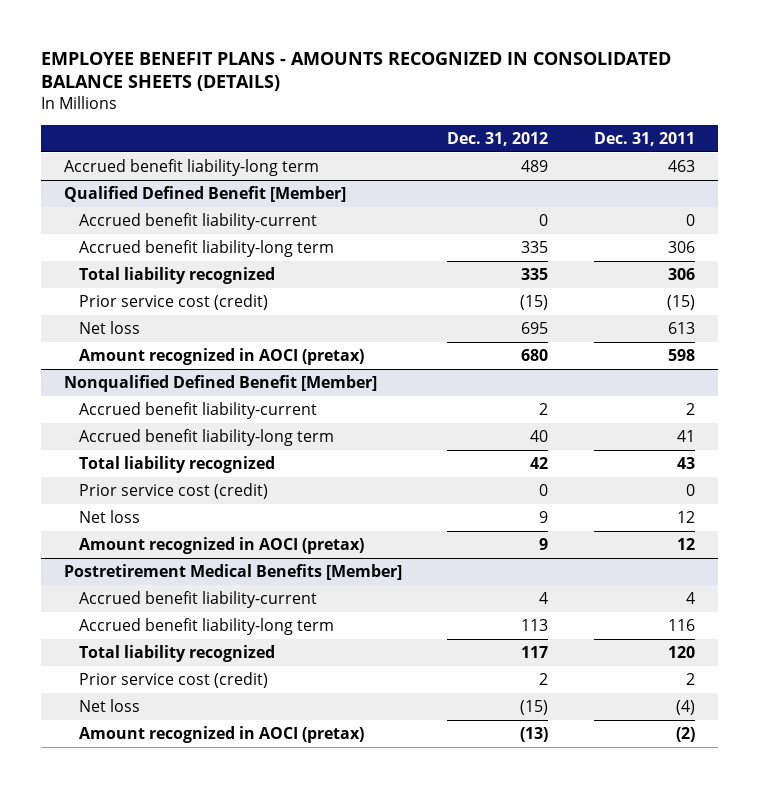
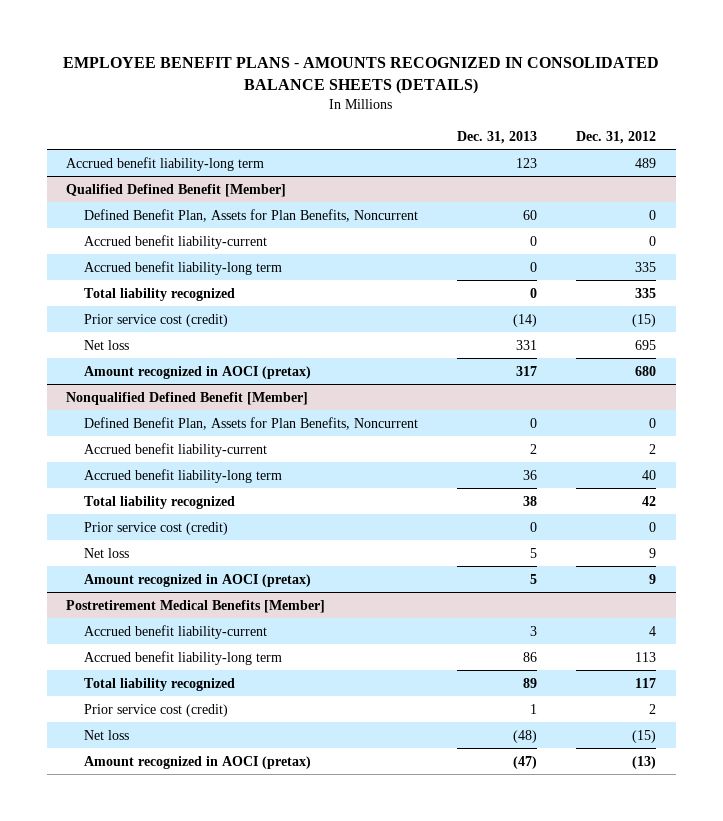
- | Dec. 31, 2012 | Dec. 31, 2011
+ | Dec. 31, 2013 | Dec. 31, 2012
@ Qualified Defined Benefit [Member]
+ Defined Benefit Plan, Assets for Plan Benefits, Noncurrent | 60 | 0
@ Nonqualified Defined Benefit [Member]
+ Defined Benefit Plan, Assets for Plan Benefits, Noncurrent | 0 | 0

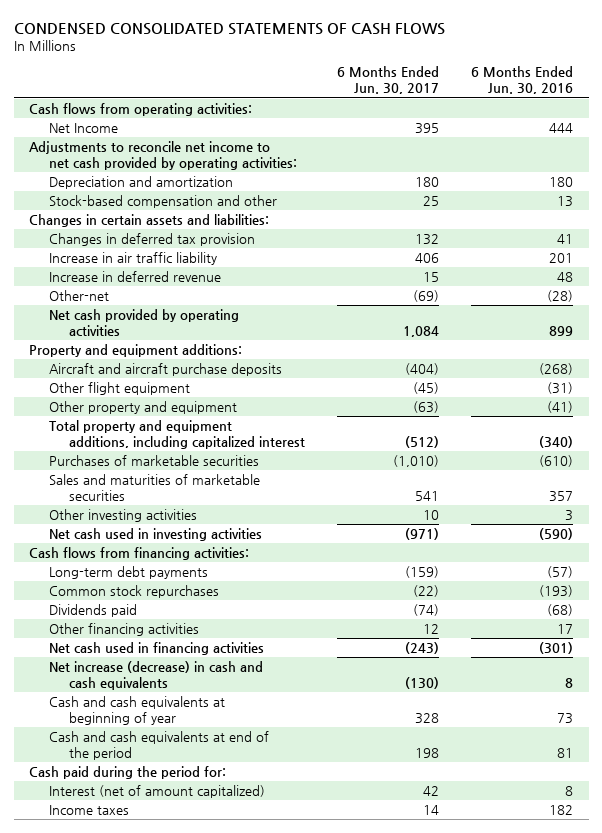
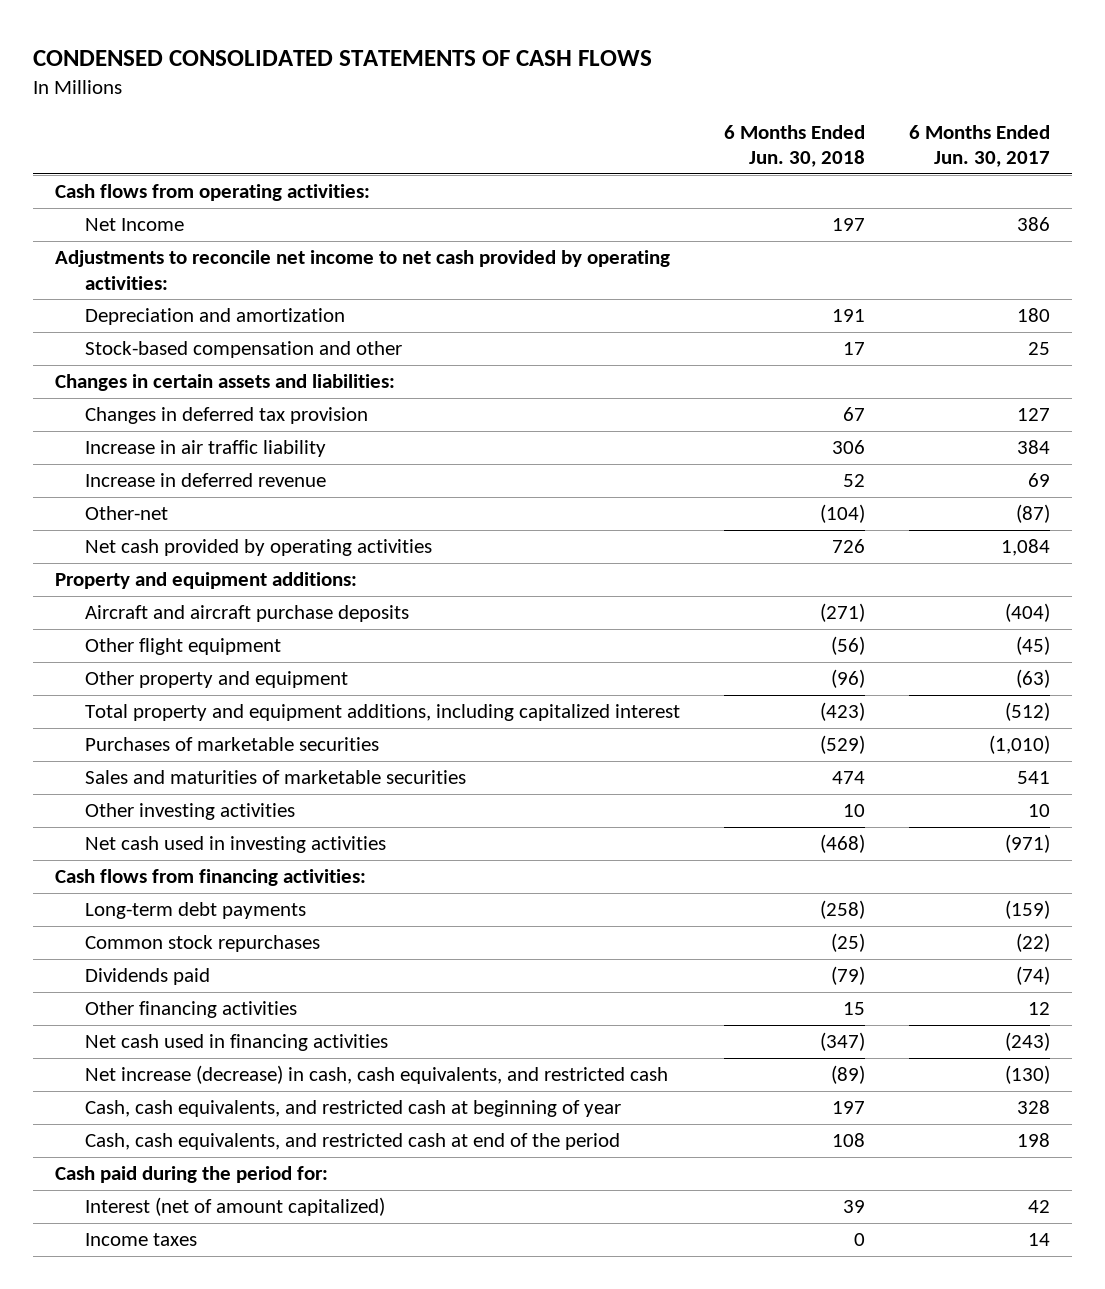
- | 6 Months Ended Jun. 30, 2017 | 6 Months Ended Jun. 30, 2016
+ | 6 Months Ended Jun. 30, 2018 | 6 Months Ended Jun. 30, 2017
- Net Income | 395 | 444
+ Net Income | 197 | 386
- Changes in deferred tax provision | 132 | 41
- Increase in air traffic liability | 406 | 201
- Increase in deferred revenue | 15 | 48
- Other-net | (69) | (28)
+ Changes in deferred tax provision | 67 | 127
+ Increase in air traffic liability | 306 | 384
+ Increase in deferred revenue | 52 | 69
+ Other-net | (104) | (87)
- Net increase (decrease) in cash and cash equivalents | (130) | 8
- Cash and cash equivalents at beginning of year | 328 | 73
- Cash and cash equivalents at end of the period | 198 | 81
+ Net increase (decrease) in cash, cash equivalents, and restricted cash | (89) | (130)
+ Cash, cash equivalents, and restricted cash at beginning of year | 197 | 328
+ Cash, cash equivalents, and restricted cash at end of the period | 108 | 198

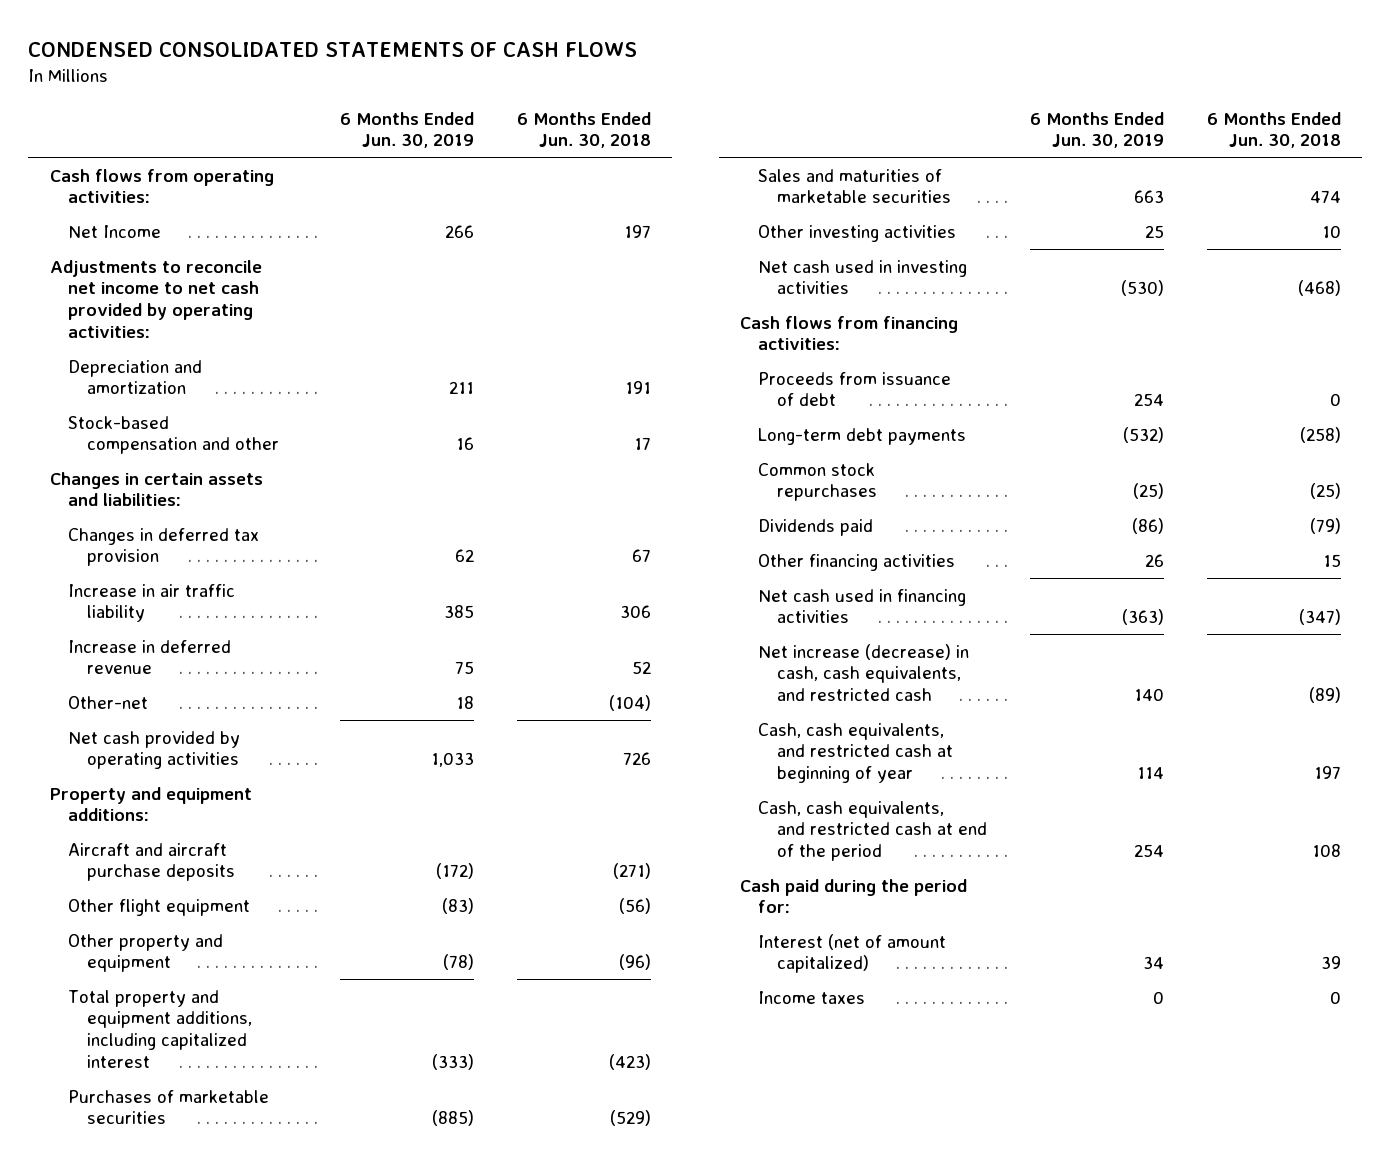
- | 6 Months Ended Jun. 30, 2018 | 6 Months Ended Jun. 30, 2017
+ | 6 Months Ended Jun. 30, 2019 | 6 Months Ended Jun. 30, 2018
+ Proceeds from issuance of debt | 254 | 0

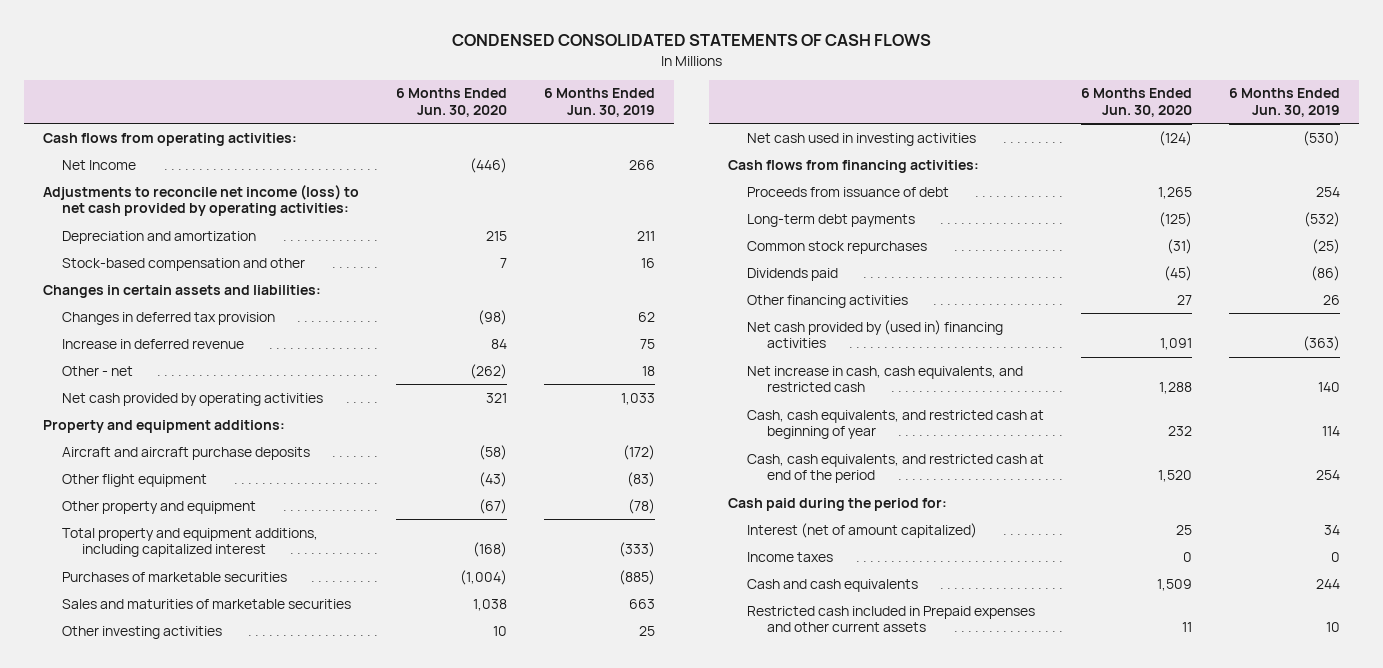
- | 6 Months Ended Jun. 30, 2019 | 6 Months Ended Jun. 30, 2018
+ | 6 Months Ended Jun. 30, 2020 | 6 Months Ended Jun. 30, 2019
- Adjustments to reconcile net income to net cash provided by operating activities:
+ Adjustments to reconcile net income (loss) to net cash provided by operating activities:
- Increase in air traffic liability | 385 | 306
- Other-net | 18 | (104)
+ Other - net | (262) | 18
- Net cash used in financing activities | (363) | (347)
- Net increase (decrease) in cash, cash equivalents, and restricted cash | 140 | (89)
+ Net cash provided by (used in) financing activities | 1,091 | (363)
+ Net increase in cash, cash equivalents, and restricted cash | 1,288 | 140
+ Cash and cash equivalents | 1,509 | 244
+ Restricted cash included in Prepaid expenses and other current assets | 11 | 10

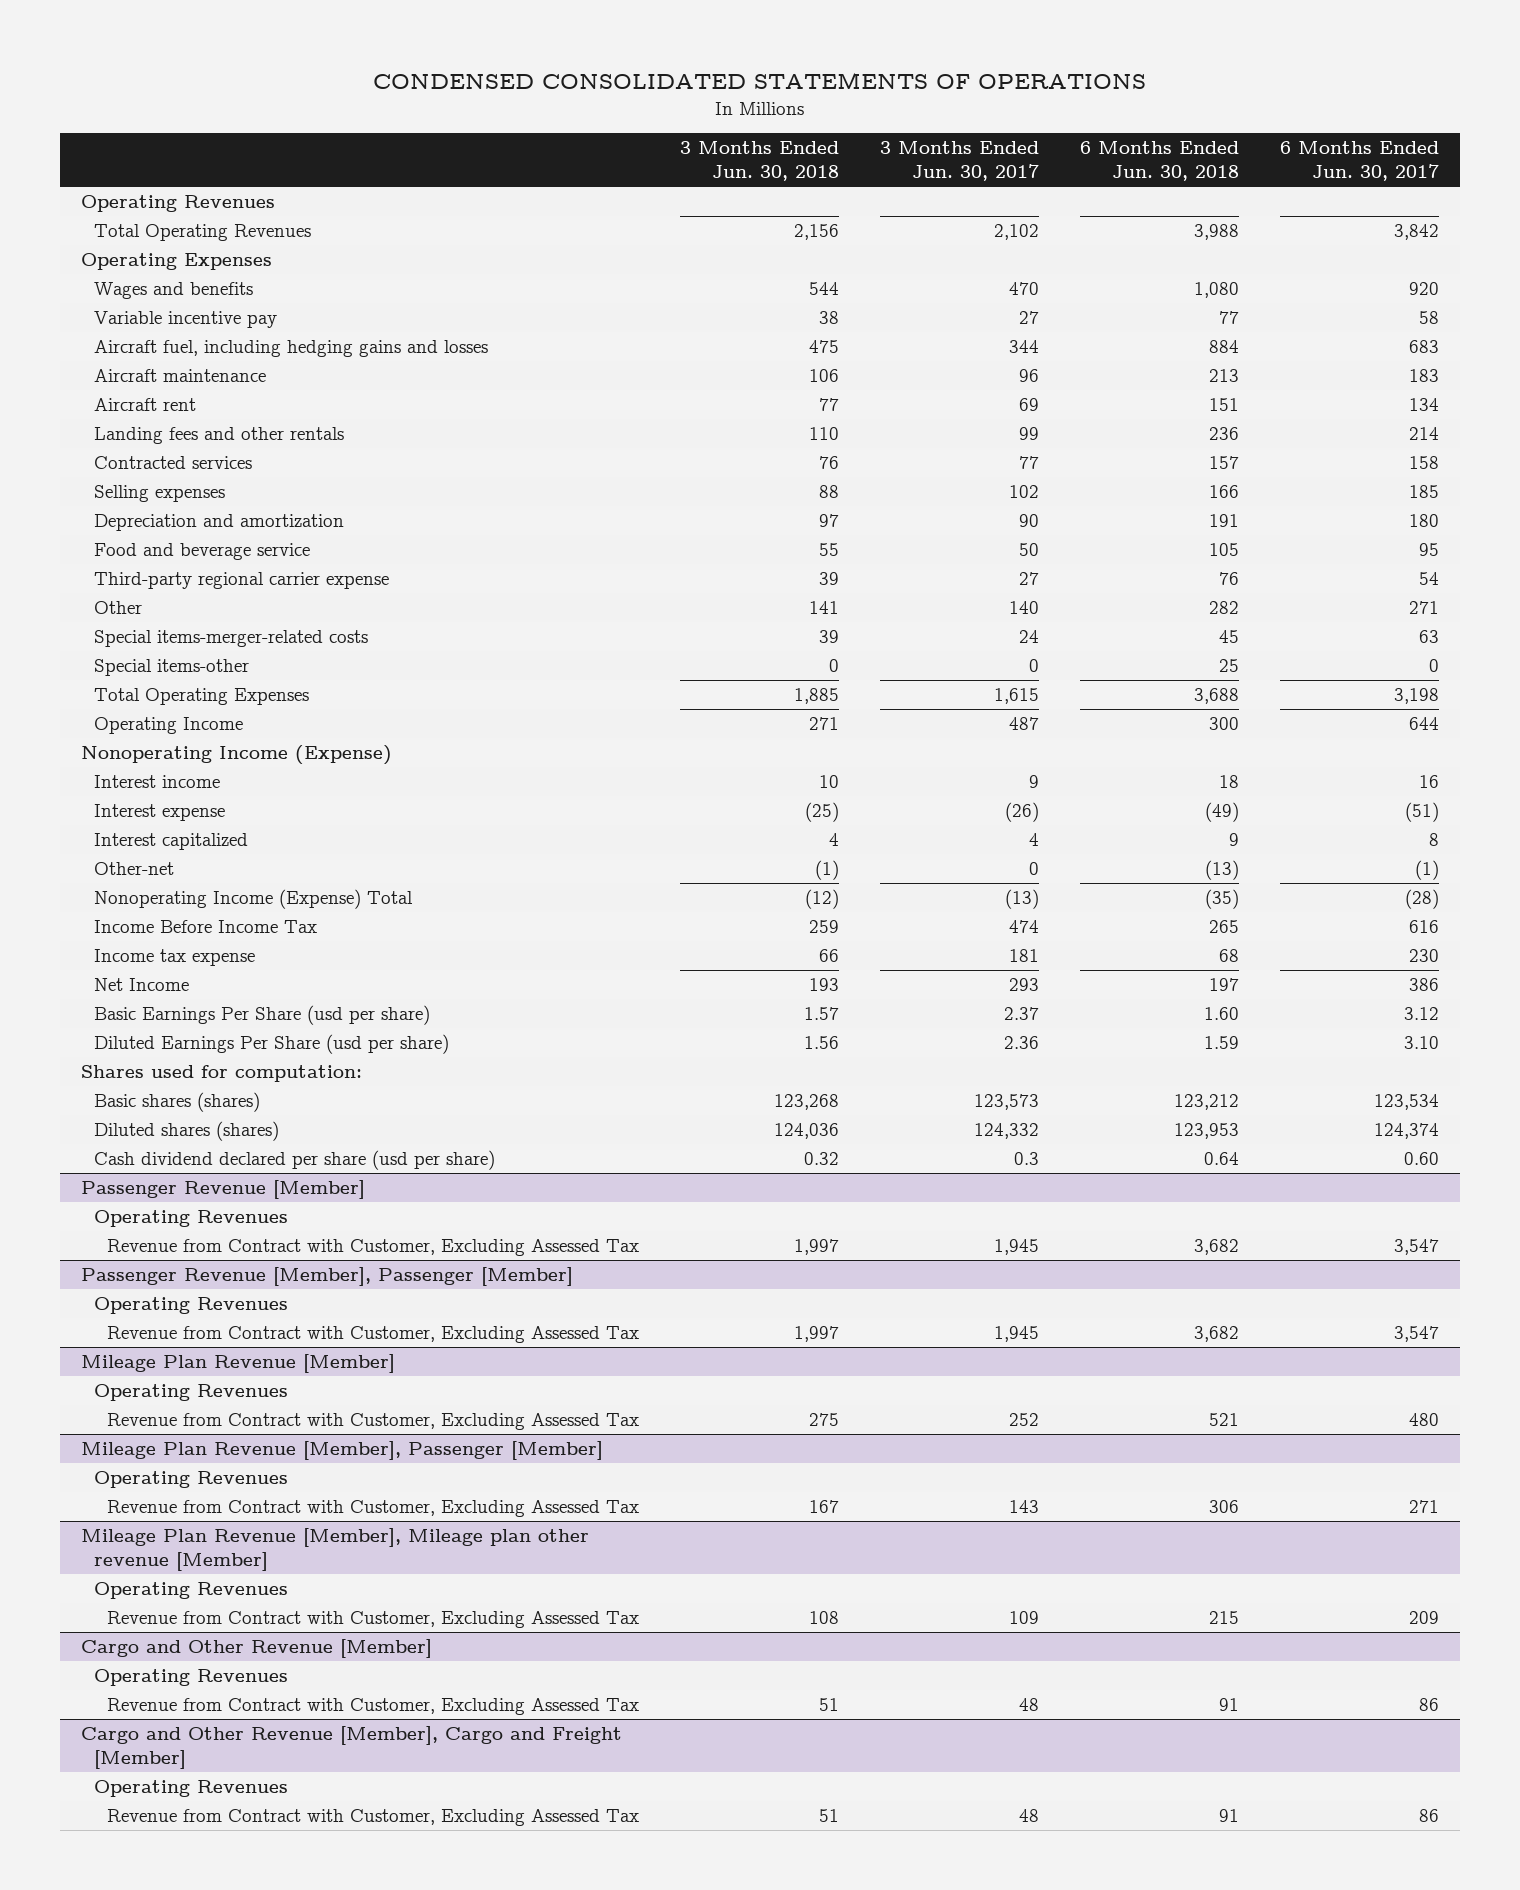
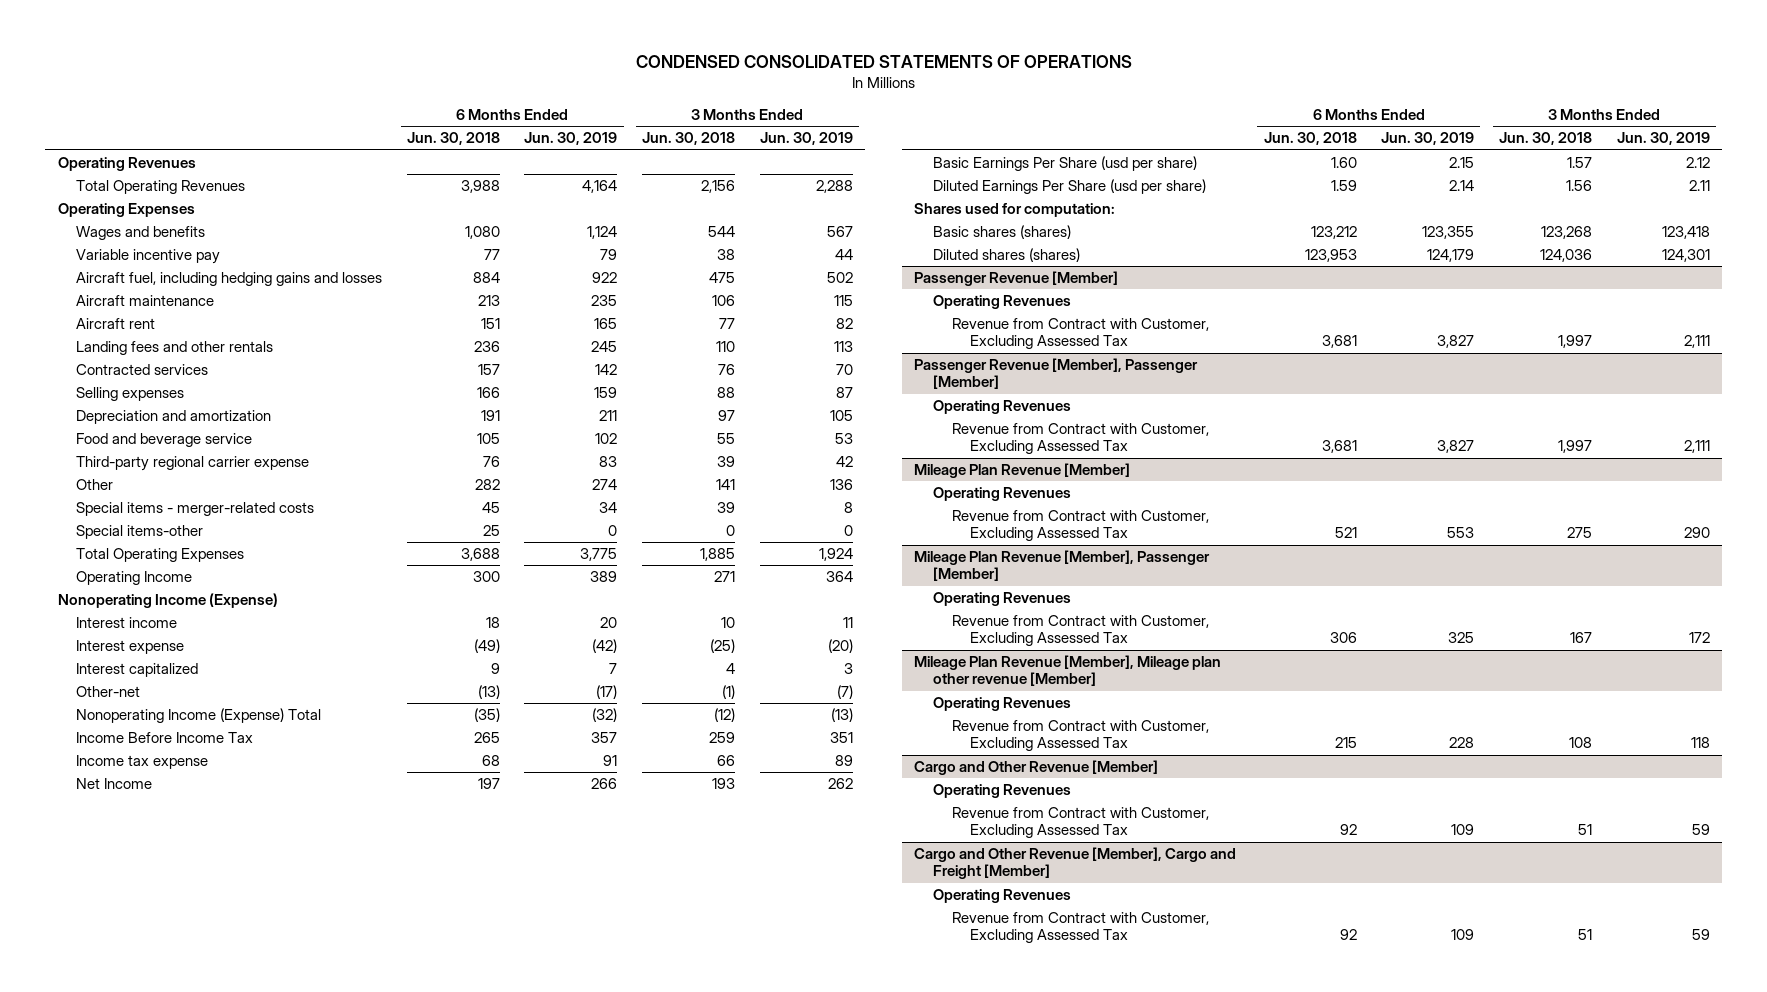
- | 3 Months Ended Jun. 30, 2018 | 3 Months Ended Jun. 30, 2017 | 6 Months Ended Jun. 30, 2018 | 6 Months Ended Jun. 30, 2017
+ | 6 Months Ended Jun. 30, 2018 | 6 Months Ended Jun. 30, 2019 | 3 Months Ended Jun. 30, 2018 | 3 Months Ended Jun. 30, 2019
- Special items-merger-related costs | 39 | 24 | 45 | 63
+ Special items - merger-related costs | 45 | 34 | 39 | 8
- Cash dividend declared per share (usd per share) | 0.32 | 0.3 | 0.64 | 0.60
@ Passenger Revenue [Member]
- Revenue from Contract with Customer, Excluding Assessed Tax | 1,997 | 1,945 | 3,682 | 3,547
+ Revenue from Contract with Customer, Excluding Assessed Tax | 3,681 | 3,827 | 1,997 | 2,111
@ Passenger Revenue [Member], Passenger [Member]
- Revenue from Contract with Customer, Excluding Assessed Tax | 1,997 | 1,945 | 3,682 | 3,547
+ Revenue from Contract with Customer, Excluding Assessed Tax | 3,681 | 3,827 | 1,997 | 2,111
@ Cargo and Other Revenue [Member]
- Revenue from Contract with Customer, Excluding Assessed Tax | 51 | 48 | 91 | 86
+ Revenue from Contract with Customer, Excluding Assessed Tax | 92 | 109 | 51 | 59
@ Cargo and Other Revenue [Member], Cargo and Freight [Member]
- Revenue from Contract with Customer, Excluding Assessed Tax | 51 | 48 | 91 | 86
+ Revenue from Contract with Customer, Excluding Assessed Tax | 92 | 109 | 51 | 59

